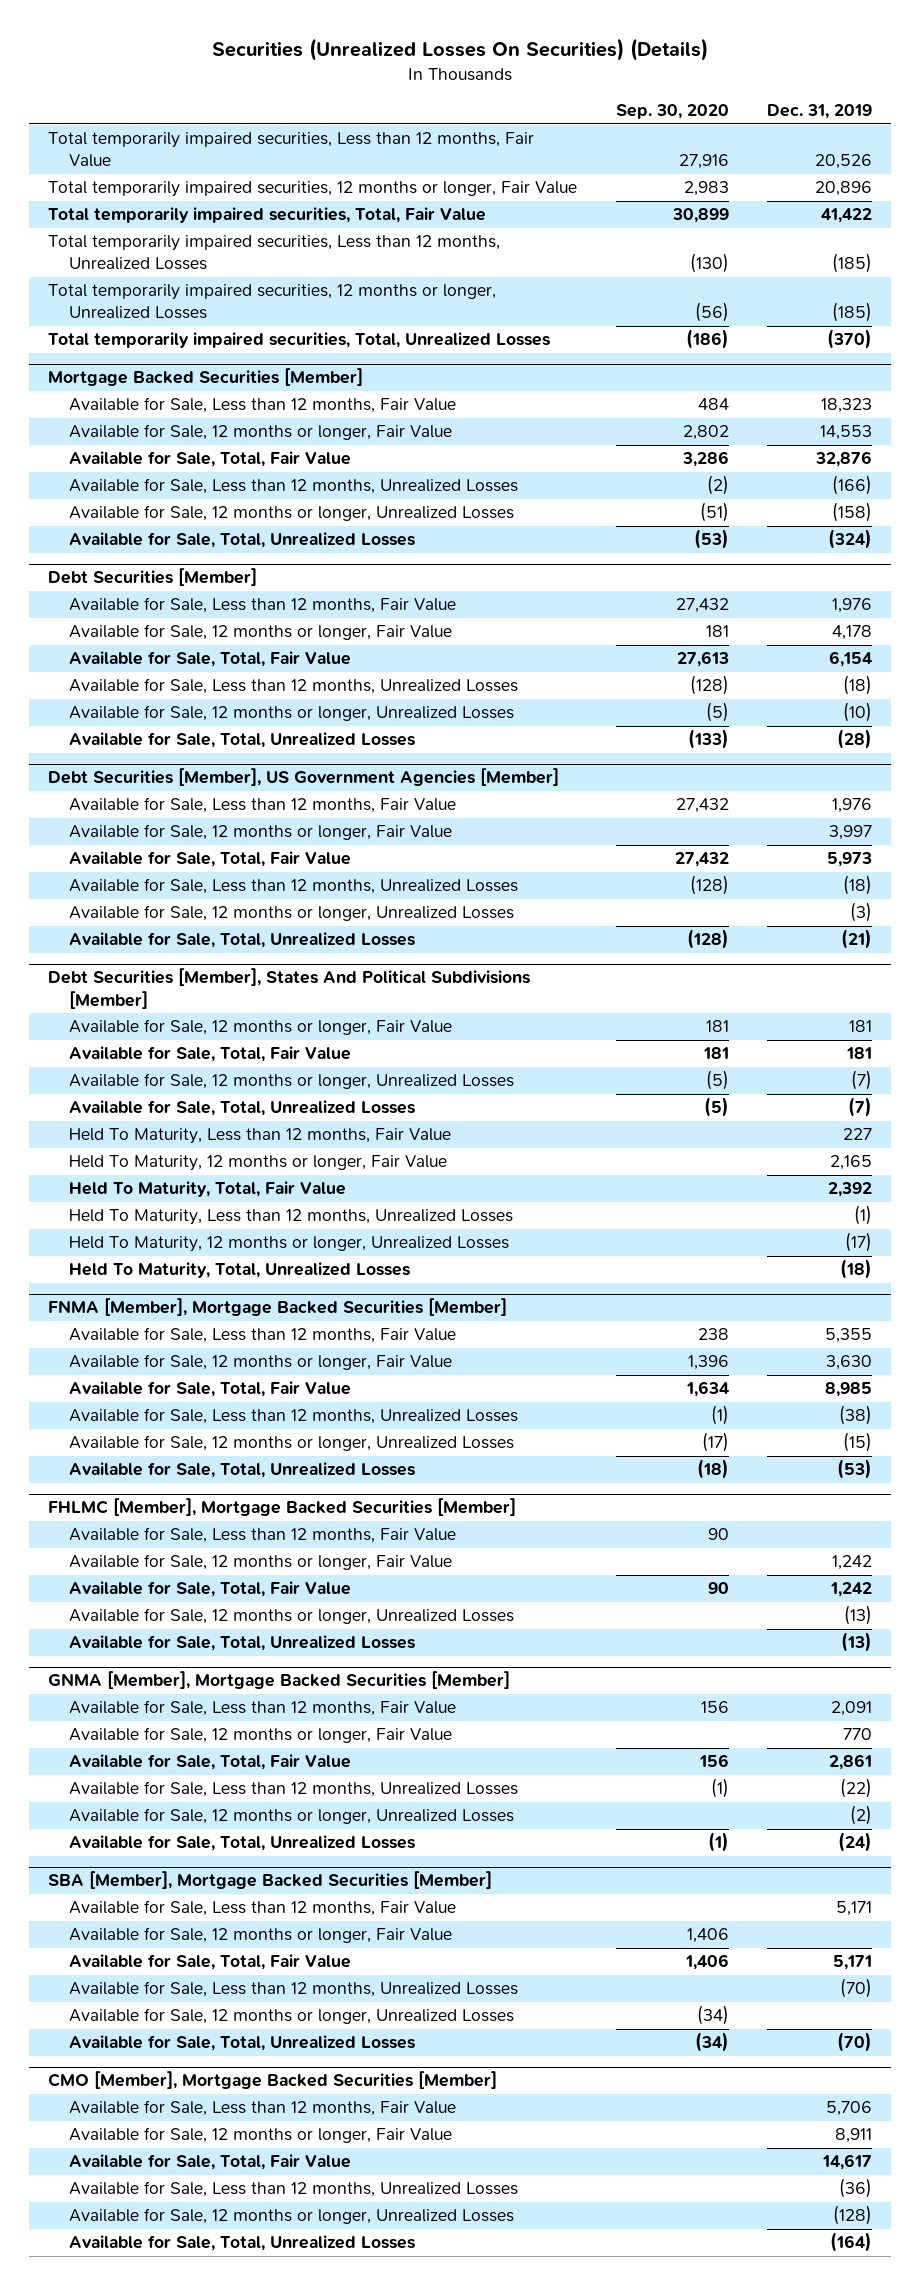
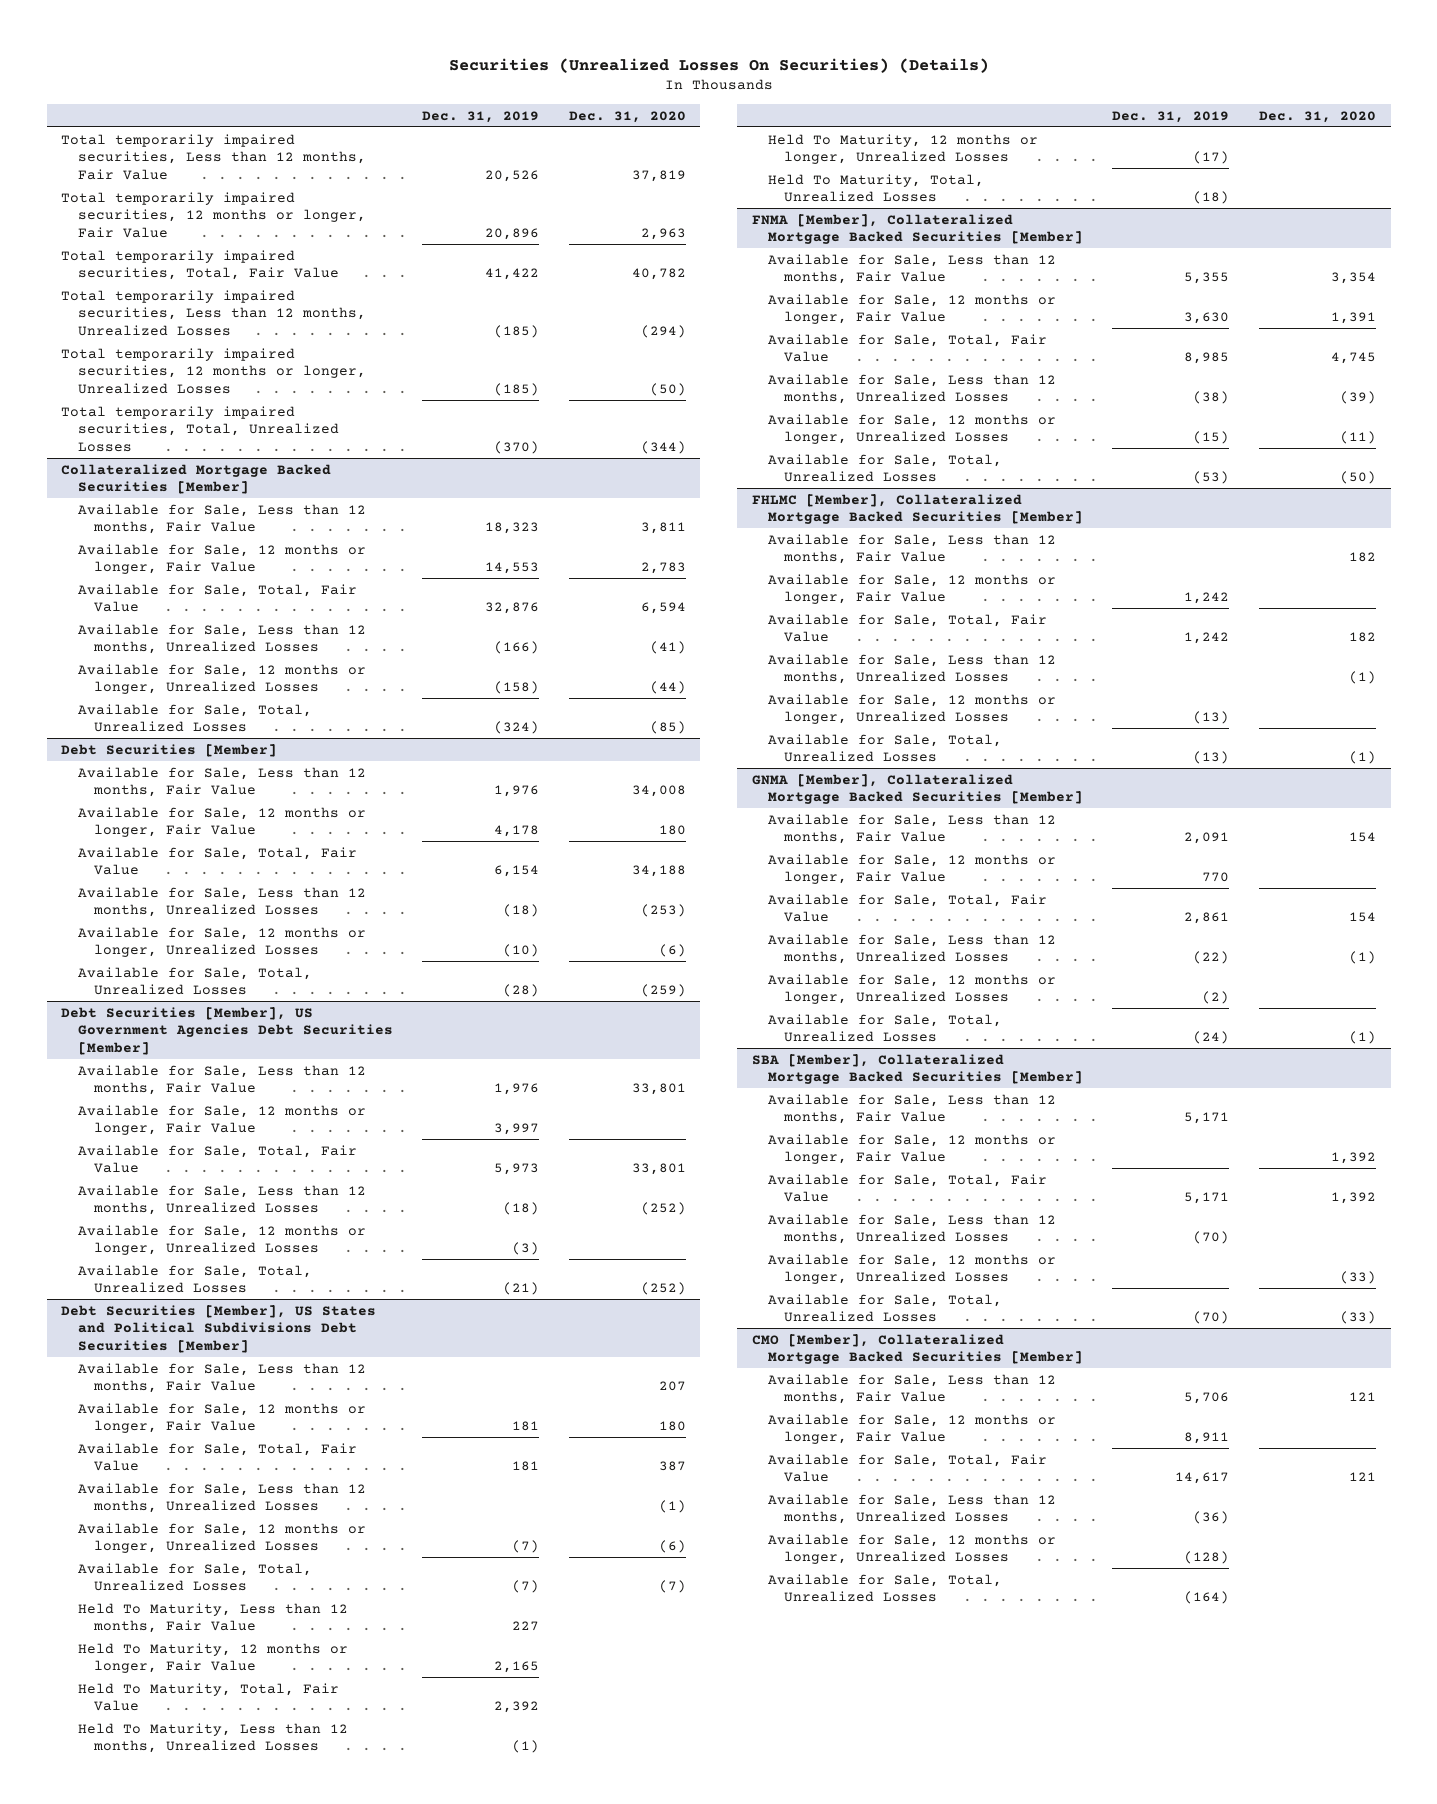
- | Sep. 30, 2020 | Dec. 31, 2019
+ | Dec. 31, 2019 | Dec. 31, 2020
- Mortgage Backed Securities [Member]
+ Collateralized Mortgage Backed Securities [Member]
- Debt Securities [Member], US Government Agencies [Member]
+ Debt Securities [Member], US Government Agencies Debt Securities [Member]
- Debt Securities [Member], States And Political Subdivisions [Member]
+ Debt Securities [Member], US States and Political Subdivisions Debt Securities [Member]
+ Available for Sale, Less than 12 months, Fair Value | | 207
+ Available for Sale, Less than 12 months, Unrealized Losses | | (1)
- FNMA [Member], Mortgage Backed Securities [Member]
+ FNMA [Member], Collateralized Mortgage Backed Securities [Member]
- FHLMC [Member], Mortgage Backed Securities [Member]
+ FHLMC [Member], Collateralized Mortgage Backed Securities [Member]
+ Available for Sale, Less than 12 months, Unrealized Losses | | (1)
- GNMA [Member], Mortgage Backed Securities [Member]
+ GNMA [Member], Collateralized Mortgage Backed Securities [Member]
- SBA [Member], Mortgage Backed Securities [Member]
+ SBA [Member], Collateralized Mortgage Backed Securities [Member]
- CMO [Member], Mortgage Backed Securities [Member]
+ CMO [Member], Collateralized Mortgage Backed Securities [Member]

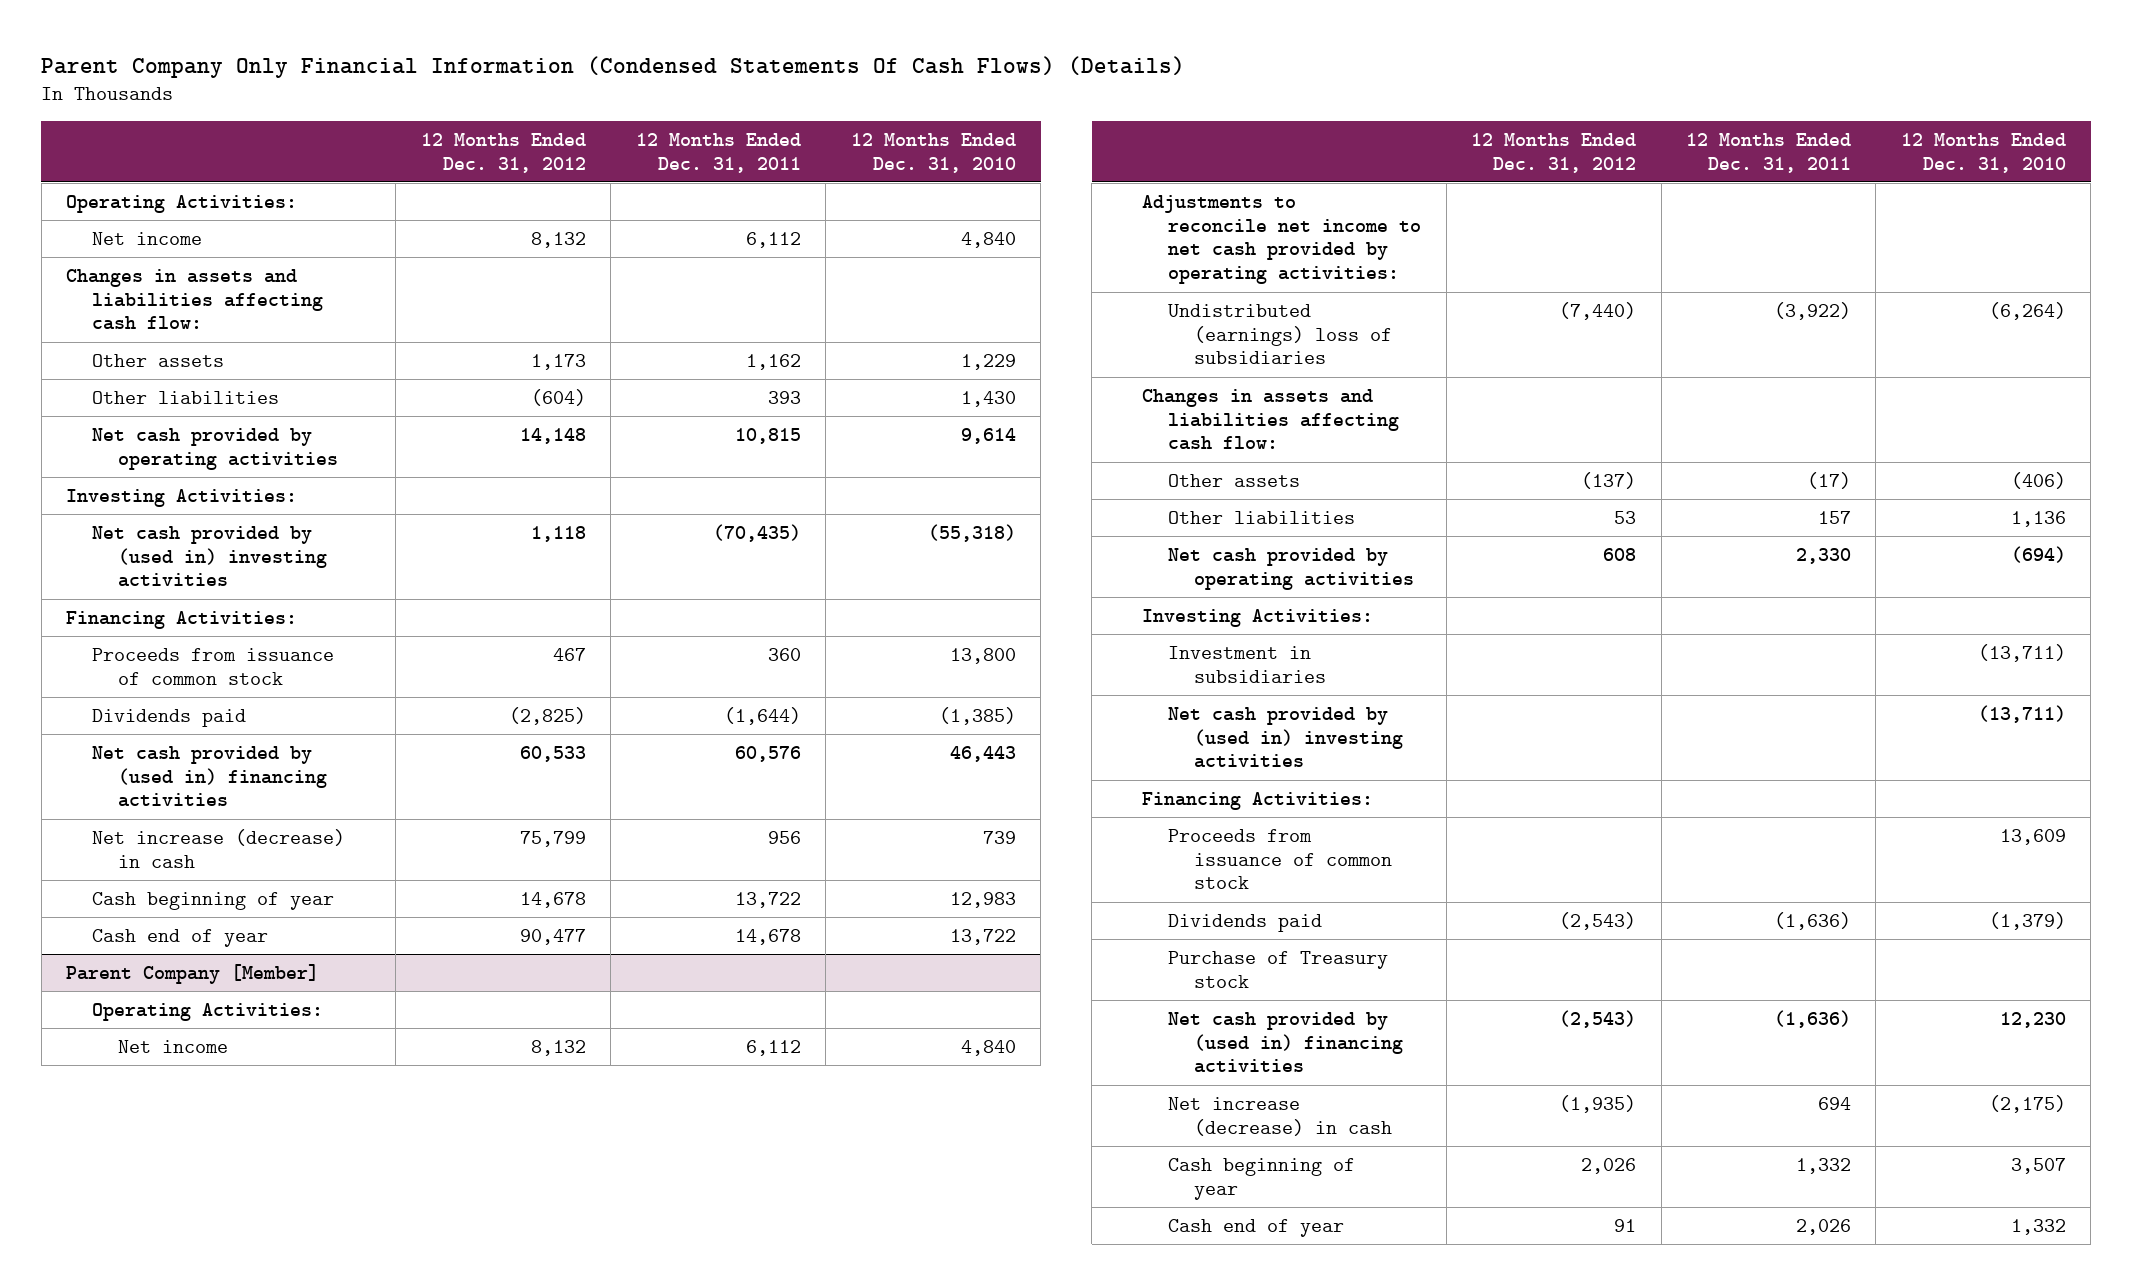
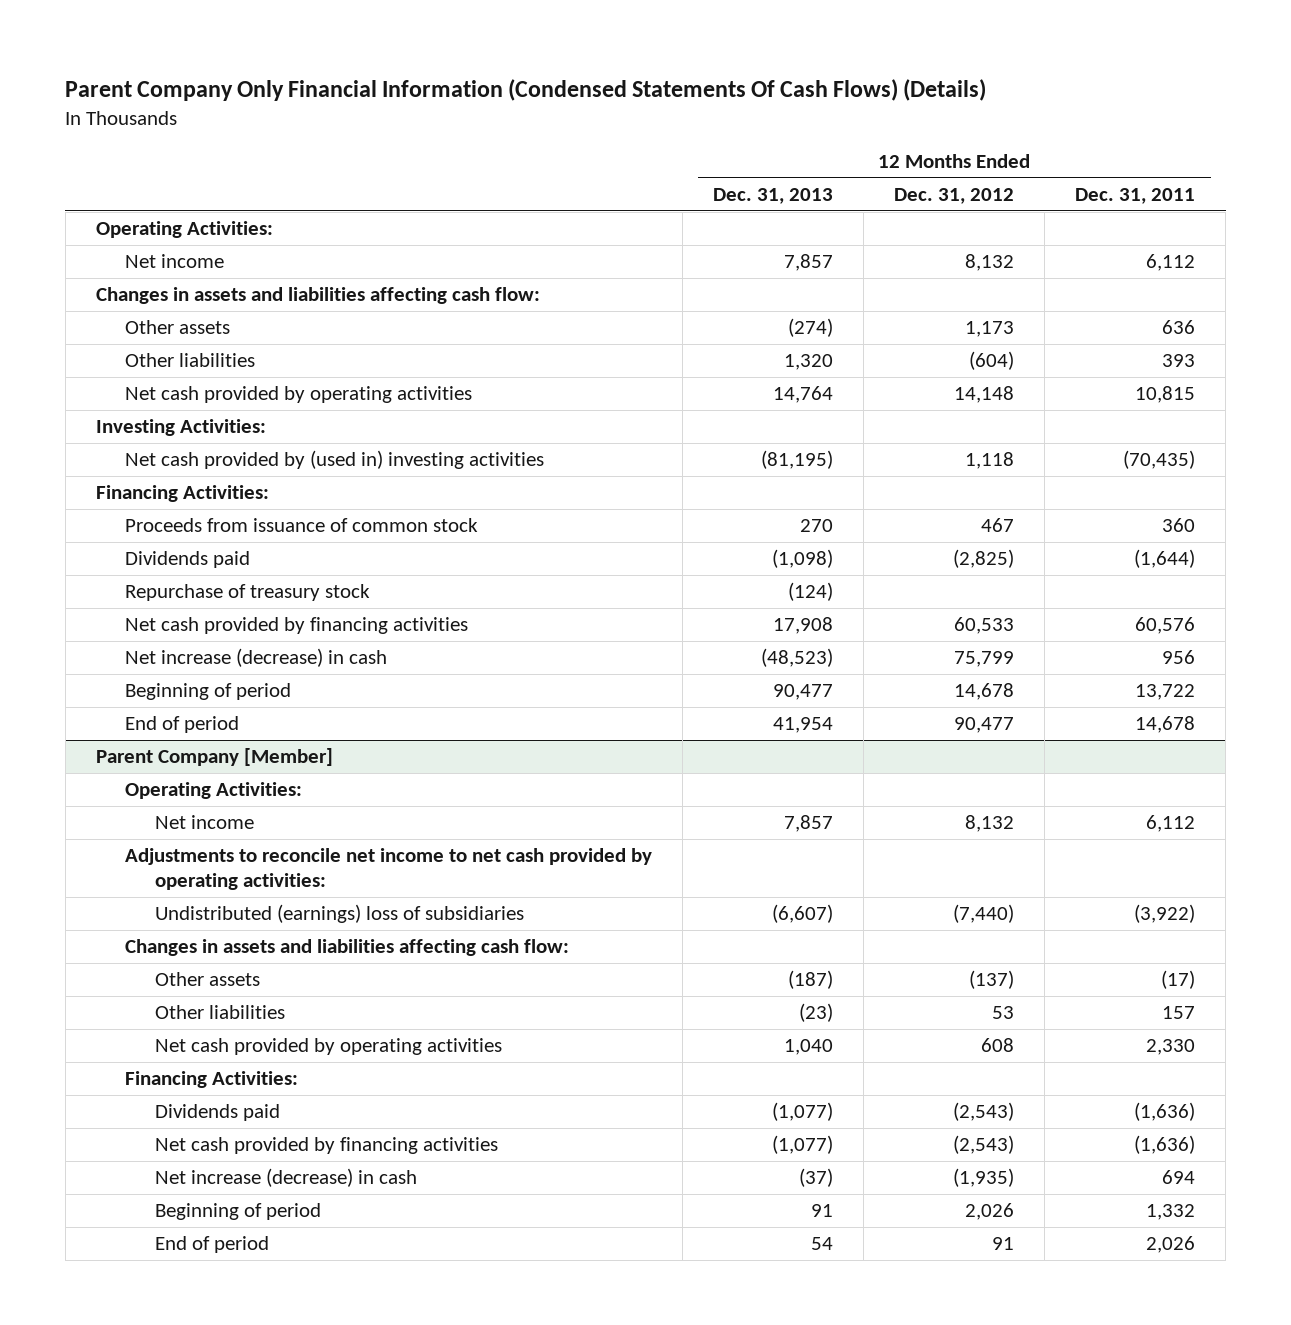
- | 12 Months Ended Dec. 31, 2012 | 12 Months Ended Dec. 31, 2011 | 12 Months Ended Dec. 31, 2010
+ | 12 Months Ended Dec. 31, 2013 | 12 Months Ended Dec. 31, 2012 | 12 Months Ended Dec. 31, 2011
- Other assets | 1,173 | 1,162 | 1,229
+ Other assets | (274) | 1,173 | 636
- Net cash provided by (used in) financing activities | 60,533 | 60,576 | 46,443
+ Repurchase of treasury stock | (124) | |
+ Net cash provided by financing activities | 17,908 | 60,533 | 60,576
- Cash beginning of year | 14,678 | 13,722 | 12,983
- Cash end of year | 90,477 | 14,678 | 13,722
+ Beginning of period | 90,477 | 14,678 | 13,722
+ End of period | 41,954 | 90,477 | 14,678
@ Parent Company [Member]
- Investing Activities:
- Investment in subsidiaries | | | (13,711)
- Net cash provided by (used in) investing activities | | | (13,711)
- Proceeds from issuance of common stock | | | 13,609
- Purchase of Treasury stock
- Net cash provided by (used in) financing activities | (2,543) | (1,636) | 12,230
+ Net cash provided by financing activities | (1,077) | (2,543) | (1,636)
- Cash beginning of year | 2,026 | 1,332 | 3,507
- Cash end of year | 91 | 2,026 | 1,332
+ Beginning of period | 91 | 2,026 | 1,332
+ End of period | 54 | 91 | 2,026

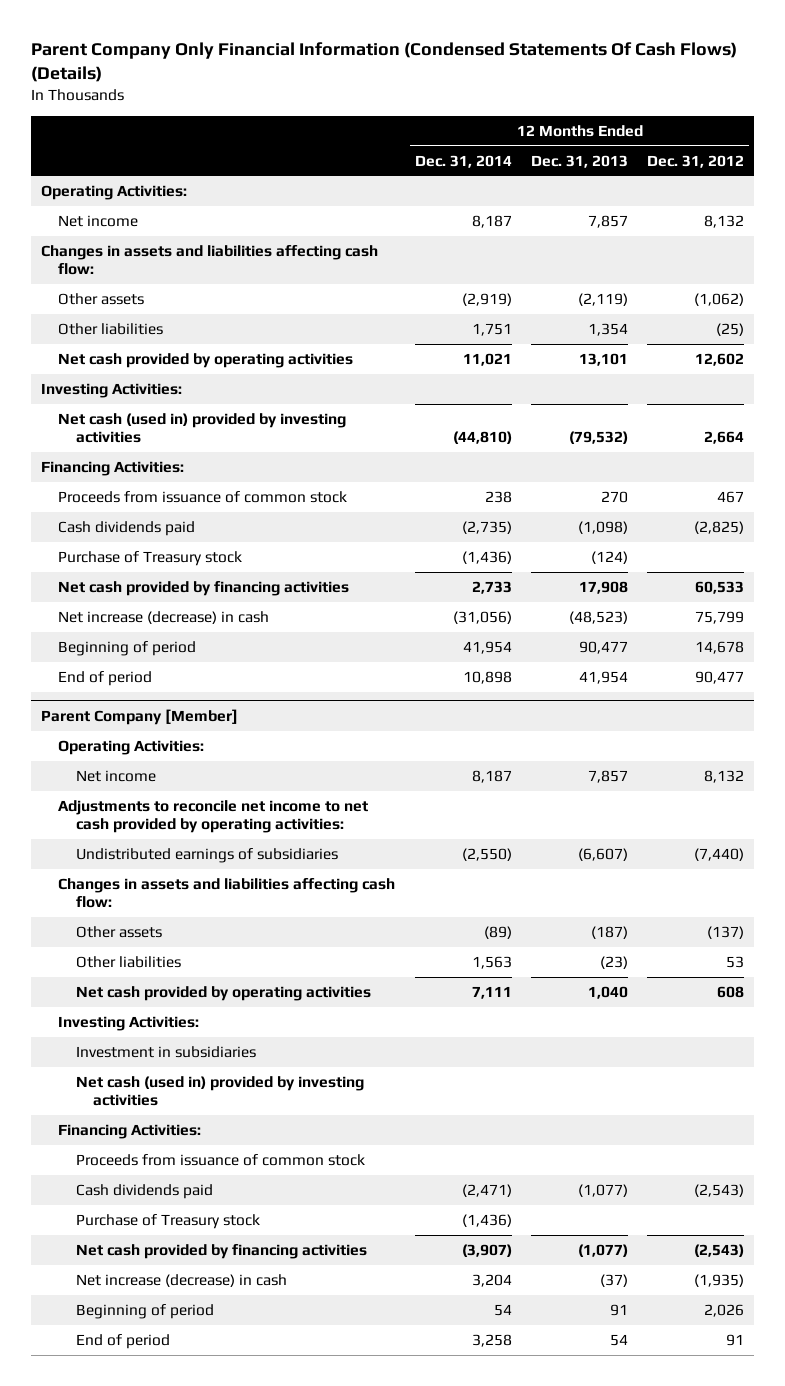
- | 12 Months Ended Dec. 31, 2013 | 12 Months Ended Dec. 31, 2012 | 12 Months Ended Dec. 31, 2011
+ | 12 Months Ended Dec. 31, 2014 | 12 Months Ended Dec. 31, 2013 | 12 Months Ended Dec. 31, 2012
- Other assets | (274) | 1,173 | 636
- Other liabilities | 1,320 | (604) | 393
- Net cash provided by operating activities | 14,764 | 14,148 | 10,815
+ Other assets | (2,919) | (2,119) | (1,062)
+ Other liabilities | 1,751 | 1,354 | (25)
+ Net cash provided by operating activities | 11,021 | 13,101 | 12,602
- Net cash provided by (used in) investing activities | (81,195) | 1,118 | (70,435)
+ Net cash (used in) provided by investing activities | (44,810) | (79,532) | 2,664
- Dividends paid | (1,098) | (2,825) | (1,644)
- Repurchase of treasury stock | (124) | |
+ Cash dividends paid | (2,735) | (1,098) | (2,825)
+ Purchase of Treasury stock | (1,436) | (124) |
@ Parent Company [Member]
- Undistributed (earnings) loss of subsidiaries | (6,607) | (7,440) | (3,922)
+ Undistributed earnings of subsidiaries | (2,550) | (6,607) | (7,440)
+ Investing Activities:
+ Investment in subsidiaries
+ Net cash (used in) provided by investing activities
- Dividends paid | (1,077) | (2,543) | (1,636)
+ Proceeds from issuance of common stock
+ Cash dividends paid | (2,471) | (1,077) | (2,543)
+ Purchase of Treasury stock | (1,436) | |

